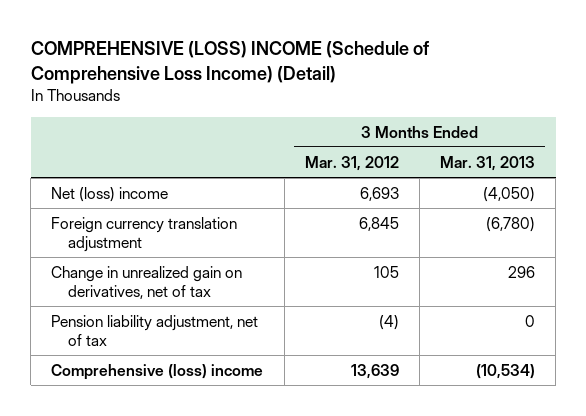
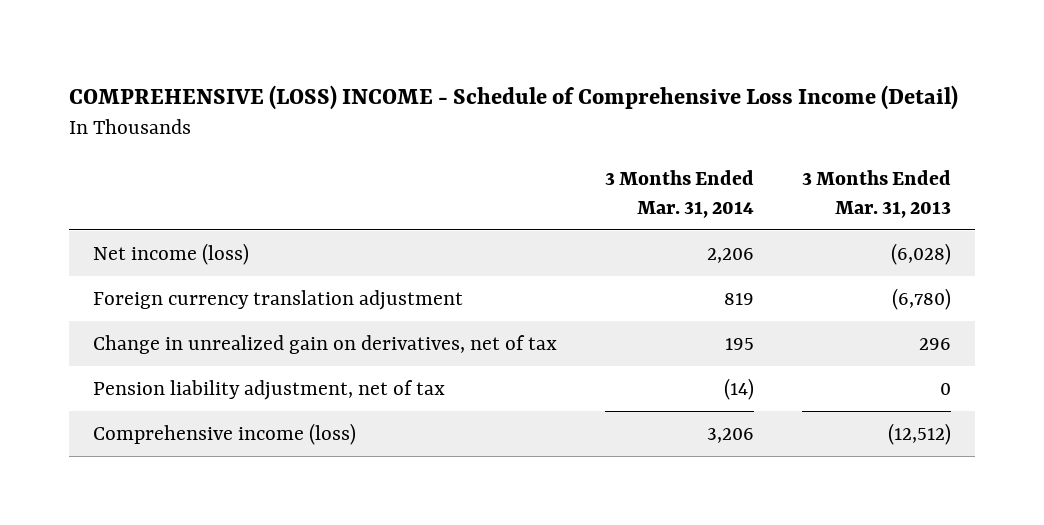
- COMPREHENSIVE (LOSS) INCOME (Schedule of Comprehensive Loss Income) (Detail)
+ COMPREHENSIVE (LOSS) INCOME - Schedule of Comprehensive Loss Income (Detail)
- | 3 Months Ended Mar. 31, 2012 | 3 Months Ended Mar. 31, 2013
+ | 3 Months Ended Mar. 31, 2014 | 3 Months Ended Mar. 31, 2013
- Net (loss) income | 6,693 | (4,050)
+ Net income (loss) | 2,206 | (6,028)
- Comprehensive (loss) income | 13,639 | (10,534)
+ Comprehensive income (loss) | 3,206 | (12,512)

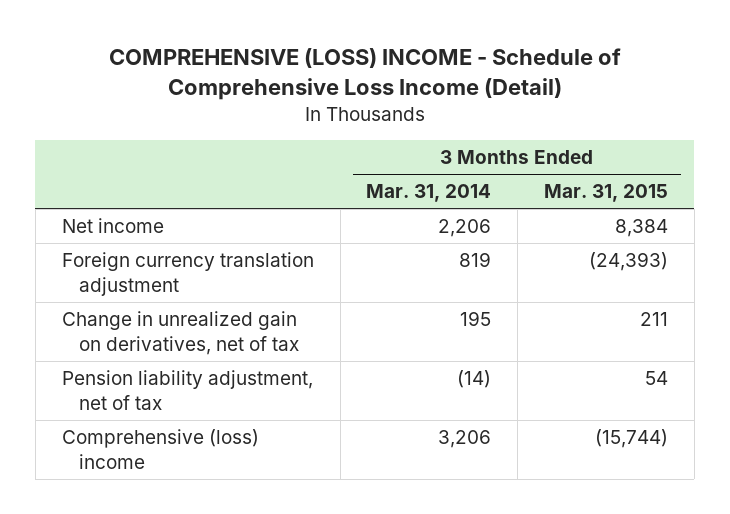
- | 3 Months Ended Mar. 31, 2014 | 3 Months Ended Mar. 31, 2013
+ | 3 Months Ended Mar. 31, 2014 | 3 Months Ended Mar. 31, 2015
- Net income (loss) | 2,206 | (6,028)
+ Net income | 2,206 | 8,384
- Comprehensive income (loss) | 3,206 | (12,512)
+ Comprehensive (loss) income | 3,206 | (15,744)

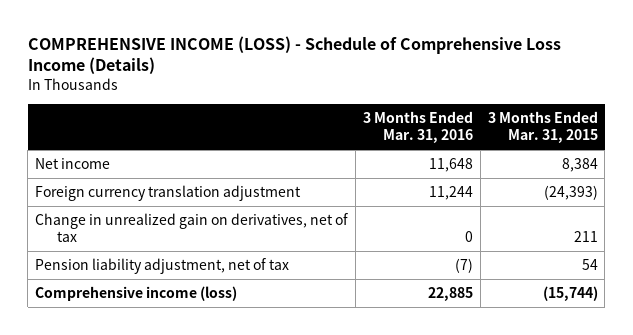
- COMPREHENSIVE (LOSS) INCOME - Schedule of Comprehensive Loss Income (Detail)
+ COMPREHENSIVE INCOME (LOSS) - Schedule of Comprehensive Loss Income (Details)
- | 3 Months Ended Mar. 31, 2014 | 3 Months Ended Mar. 31, 2015
+ | 3 Months Ended Mar. 31, 2016 | 3 Months Ended Mar. 31, 2015
- Comprehensive (loss) income | 3,206 | (15,744)
+ Comprehensive income (loss) | 22,885 | (15,744)

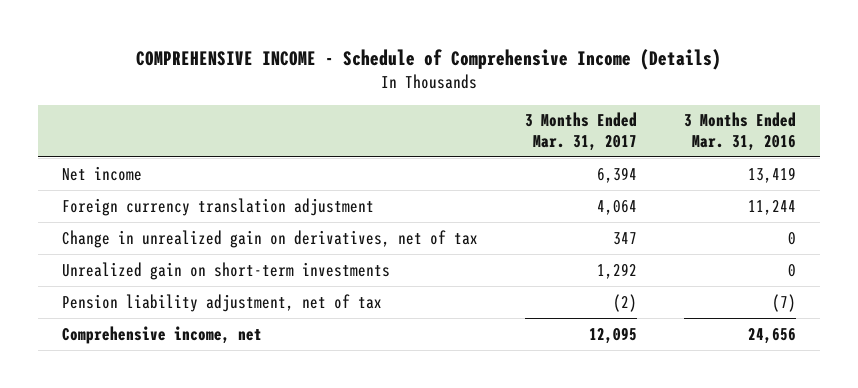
- COMPREHENSIVE INCOME (LOSS) - Schedule of Comprehensive Loss Income (Details)
+ COMPREHENSIVE INCOME - Schedule of Comprehensive Income (Details)
- | 3 Months Ended Mar. 31, 2016 | 3 Months Ended Mar. 31, 2015
+ | 3 Months Ended Mar. 31, 2017 | 3 Months Ended Mar. 31, 2016
- Net income | 11,648 | 8,384
+ Net income | 6,394 | 13,419
+ Unrealized gain on short-term investments | 1,292 | 0
- Comprehensive income (loss) | 22,885 | (15,744)
+ Comprehensive income, net | 12,095 | 24,656

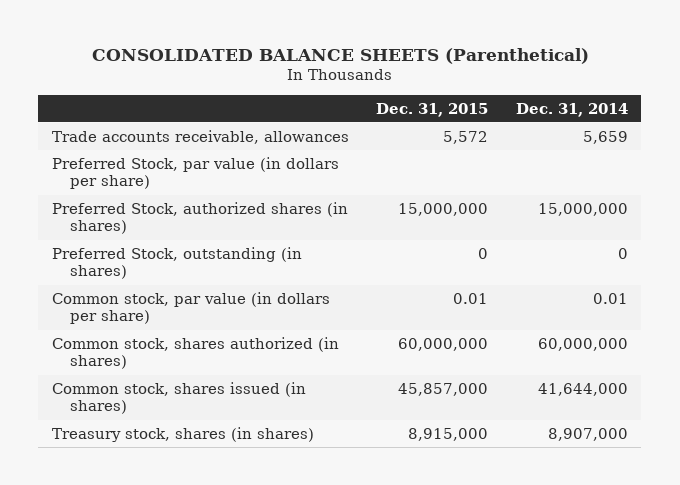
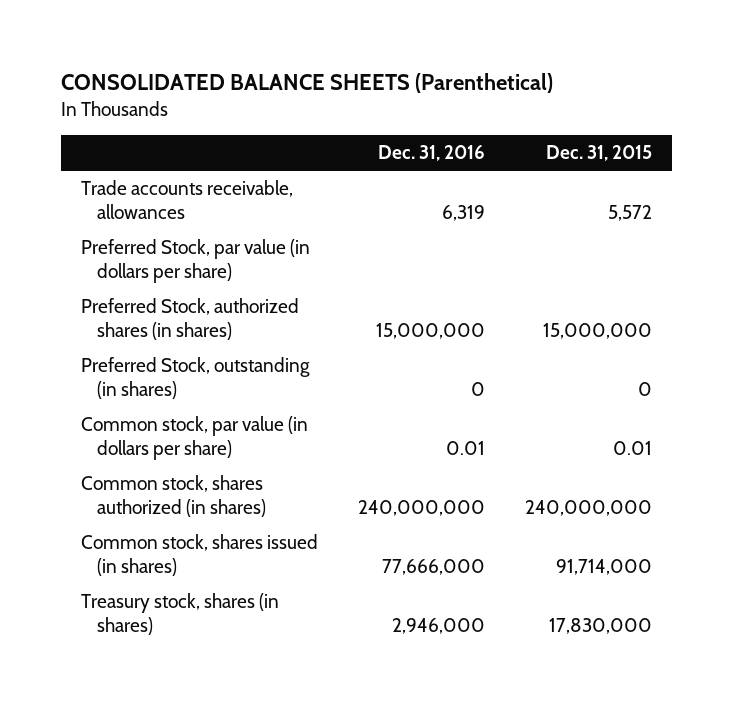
- | Dec. 31, 2015 | Dec. 31, 2014
+ | Dec. 31, 2016 | Dec. 31, 2015
- Common stock, shares authorized (in shares) | 60,000,000 | 60,000,000
- Common stock, shares issued (in shares) | 45,857,000 | 41,644,000
- Treasury stock, shares (in shares) | 8,915,000 | 8,907,000
+ Common stock, shares authorized (in shares) | 240,000,000 | 240,000,000
+ Common stock, shares issued (in shares) | 77,666,000 | 91,714,000
+ Treasury stock, shares (in shares) | 2,946,000 | 17,830,000

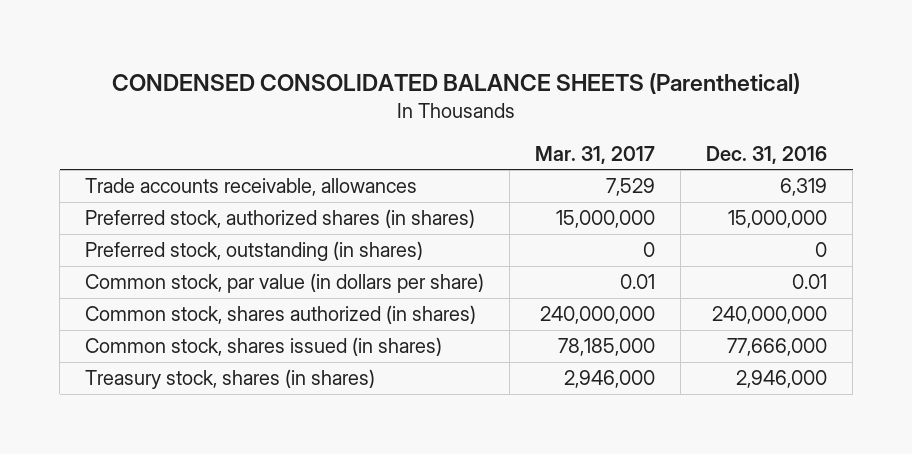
- CONSOLIDATED BALANCE SHEETS (Parenthetical)
+ CONDENSED CONSOLIDATED BALANCE SHEETS (Parenthetical)
- | Dec. 31, 2016 | Dec. 31, 2015
+ | Mar. 31, 2017 | Dec. 31, 2016
- Preferred Stock, par value (in dollars per share)
- Preferred Stock, authorized shares (in shares) | 15,000,000 | 15,000,000
- Preferred Stock, outstanding (in shares) | 0 | 0
+ Preferred stock, authorized shares (in shares) | 15,000,000 | 15,000,000
+ Preferred stock, outstanding (in shares) | 0 | 0

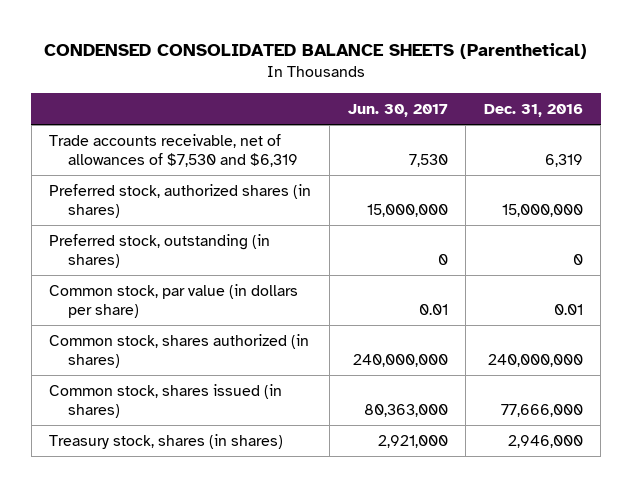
- | Mar. 31, 2017 | Dec. 31, 2016
+ | Jun. 30, 2017 | Dec. 31, 2016
- Trade accounts receivable, allowances | 7,529 | 6,319
+ Trade accounts receivable, net of allowances of $7,530 and $6,319 | 7,530 | 6,319

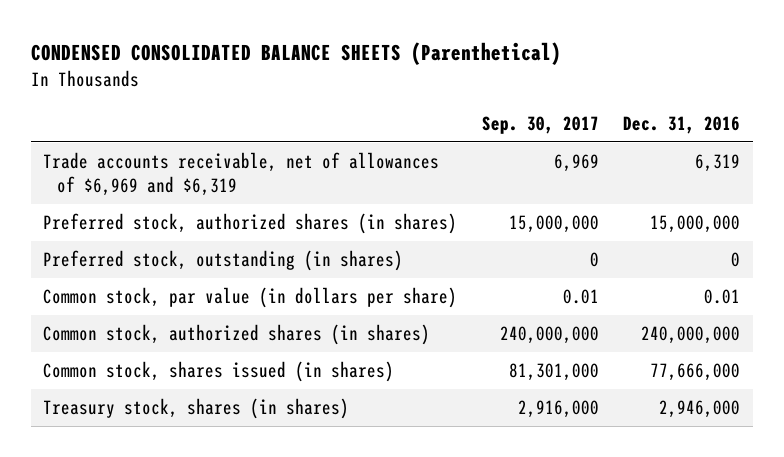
- | Jun. 30, 2017 | Dec. 31, 2016
+ | Sep. 30, 2017 | Dec. 31, 2016
- Trade accounts receivable, net of allowances of $7,530 and $6,319 | 7,530 | 6,319
+ Trade accounts receivable, net of allowances of $6,969 and $6,319 | 6,969 | 6,319
- Common stock, shares authorized (in shares) | 240,000,000 | 240,000,000
+ Common stock, authorized shares (in shares) | 240,000,000 | 240,000,000

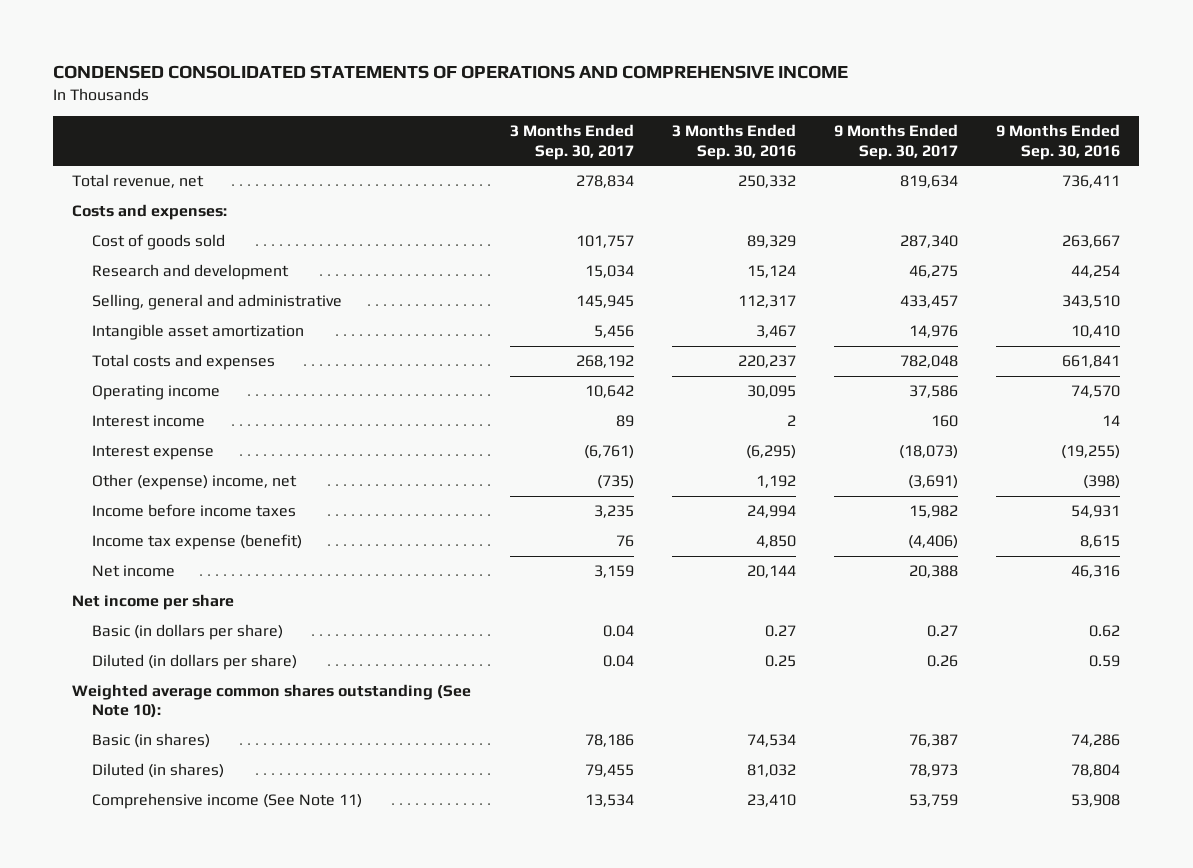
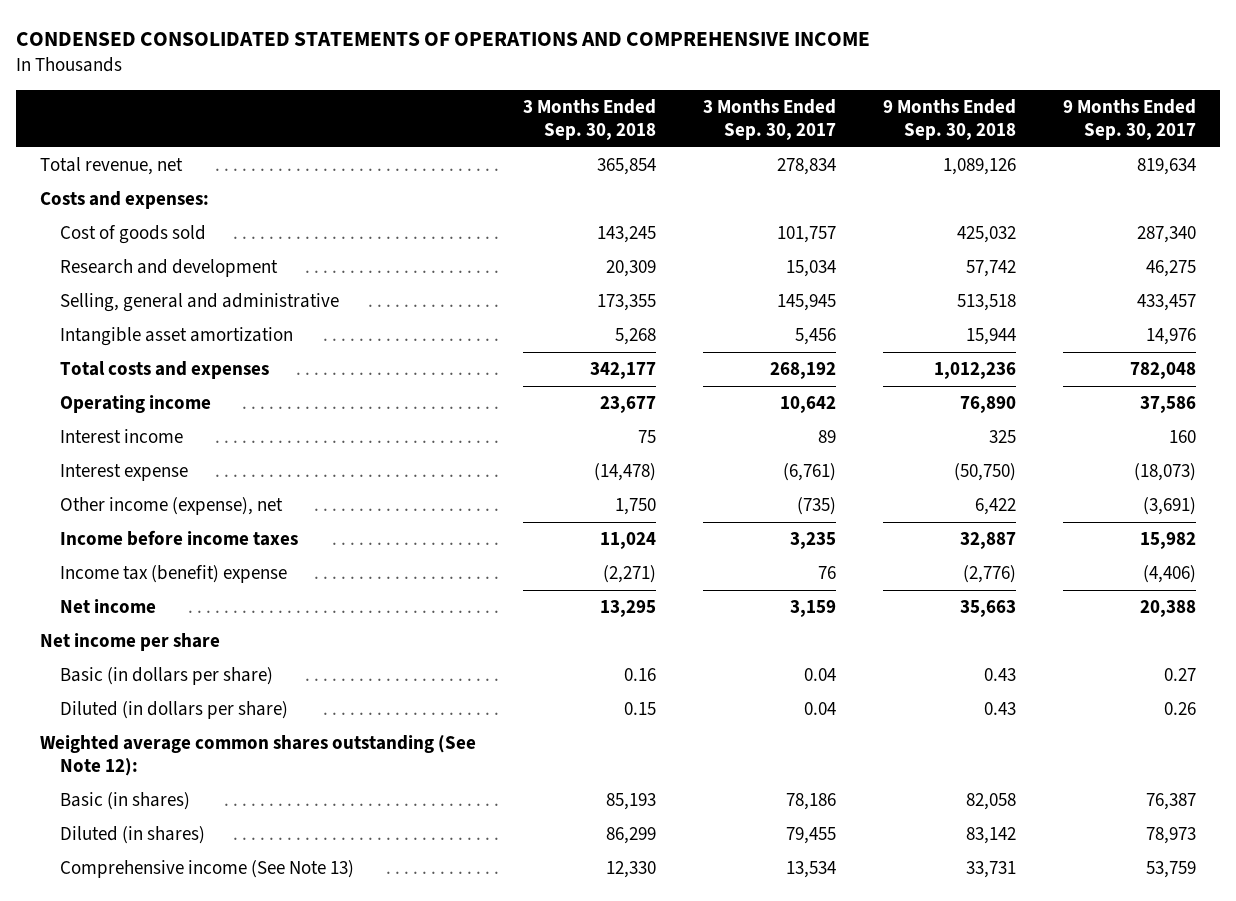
- | 3 Months Ended Sep. 30, 2017 | 3 Months Ended Sep. 30, 2016 | 9 Months Ended Sep. 30, 2017 | 9 Months Ended Sep. 30, 2016
+ | 3 Months Ended Sep. 30, 2018 | 3 Months Ended Sep. 30, 2017 | 9 Months Ended Sep. 30, 2018 | 9 Months Ended Sep. 30, 2017
- Other (expense) income, net | (735) | 1,192 | (3,691) | (398)
+ Other income (expense), net | 1,750 | (735) | 6,422 | (3,691)
- Income tax expense (benefit) | 76 | 4,850 | (4,406) | 8,615
+ Income tax (benefit) expense | (2,271) | 76 | (2,776) | (4,406)
- Weighted average common shares outstanding (See Note 10):
+ Weighted average common shares outstanding (See Note 12):
- Comprehensive income (See Note 11) | 13,534 | 23,410 | 53,759 | 53,908
+ Comprehensive income (See Note 13) | 12,330 | 13,534 | 33,731 | 53,759

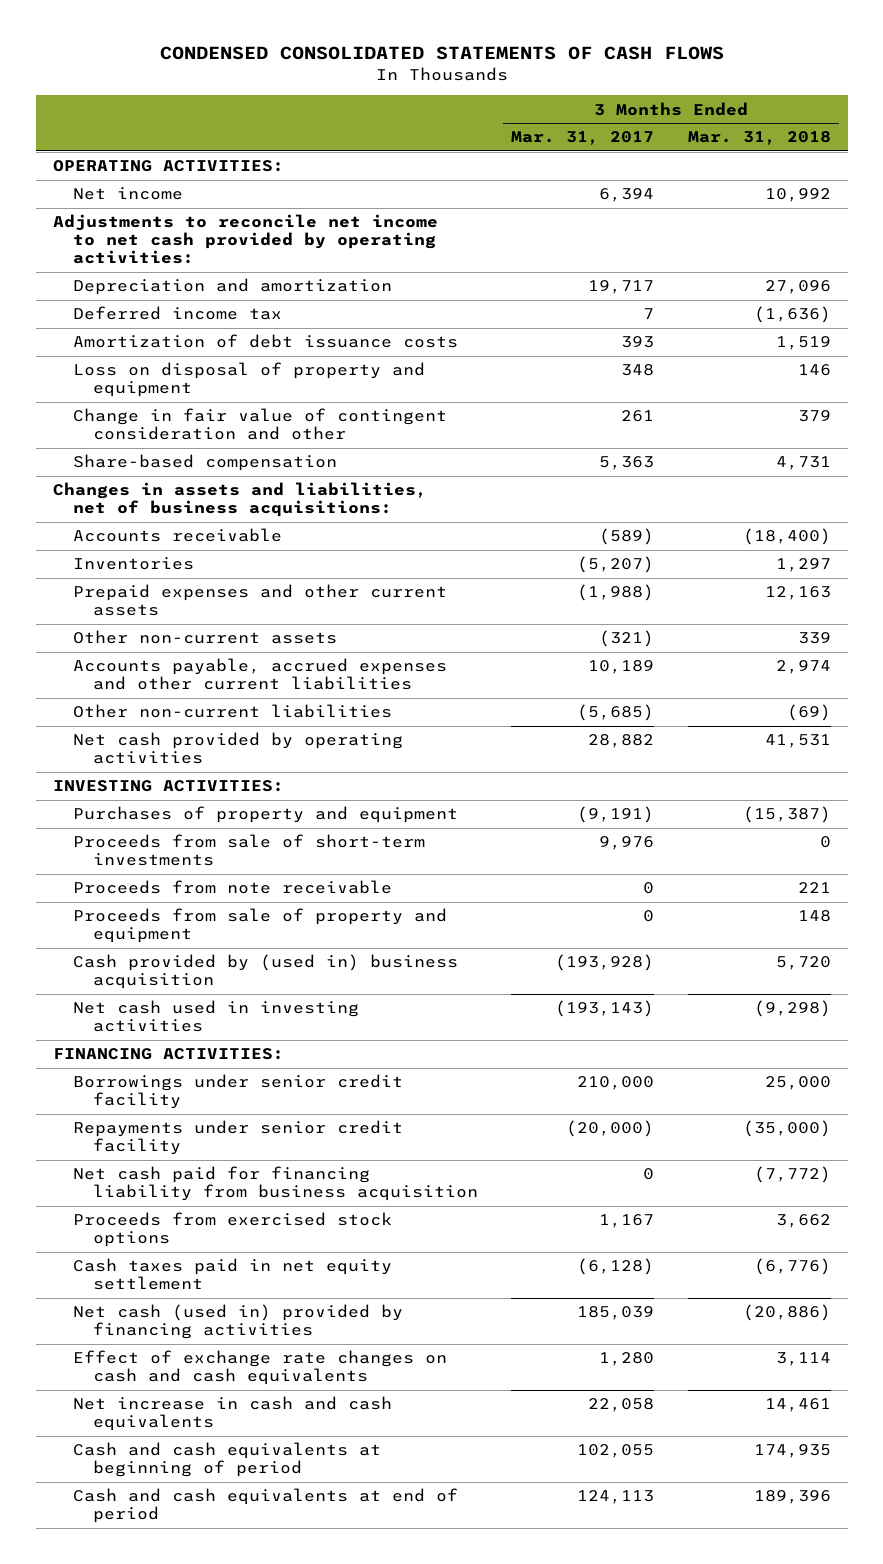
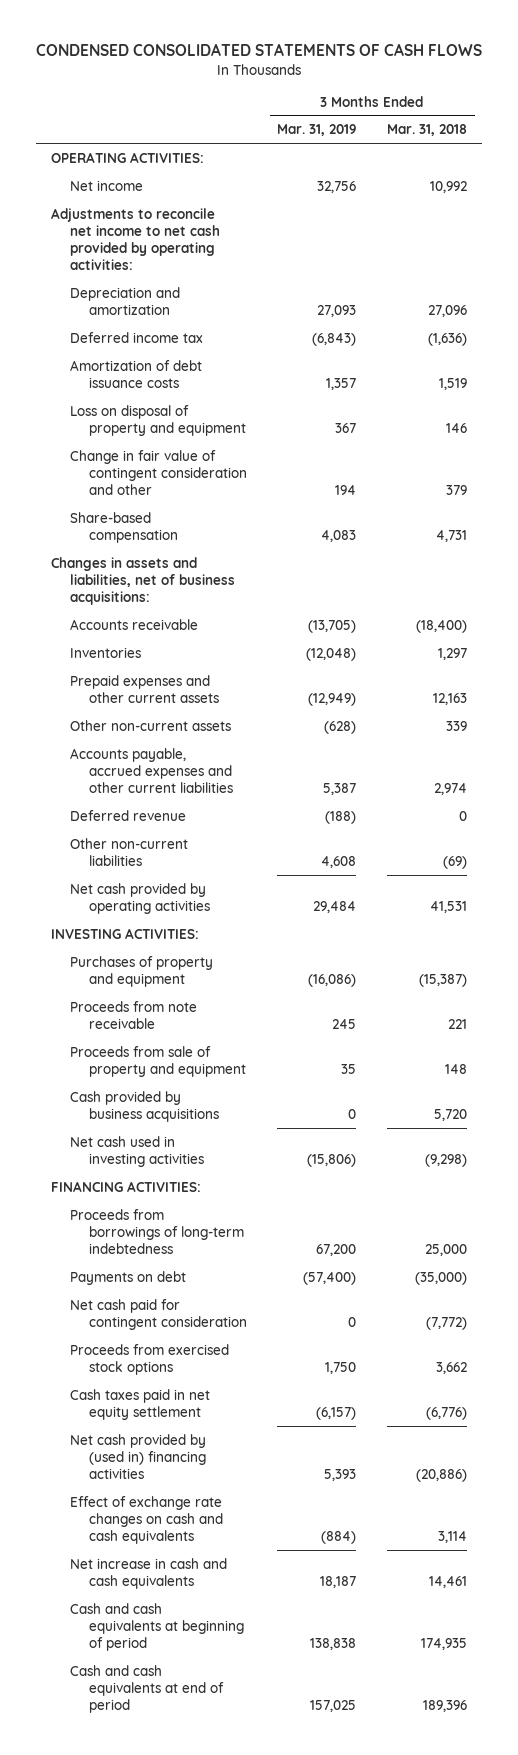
- | 3 Months Ended Mar. 31, 2017 | 3 Months Ended Mar. 31, 2018
+ | 3 Months Ended Mar. 31, 2019 | 3 Months Ended Mar. 31, 2018
+ Deferred revenue | (188) | 0
- Proceeds from sale of short-term investments | 9,976 | 0
- Cash provided by (used in) business acquisition | (193,928) | 5,720
+ Cash provided by business acquisitions | 0 | 5,720
- Borrowings under senior credit facility | 210,000 | 25,000
- Repayments under senior credit facility | (20,000) | (35,000)
- Net cash paid for financing liability from business acquisition | 0 | (7,772)
+ Proceeds from borrowings of long-term indebtedness | 67,200 | 25,000
+ Payments on debt | (57,400) | (35,000)
+ Net cash paid for contingent consideration | 0 | (7,772)
- Net cash (used in) provided by financing activities | 185,039 | (20,886)
+ Net cash provided by (used in) financing activities | 5,393 | (20,886)

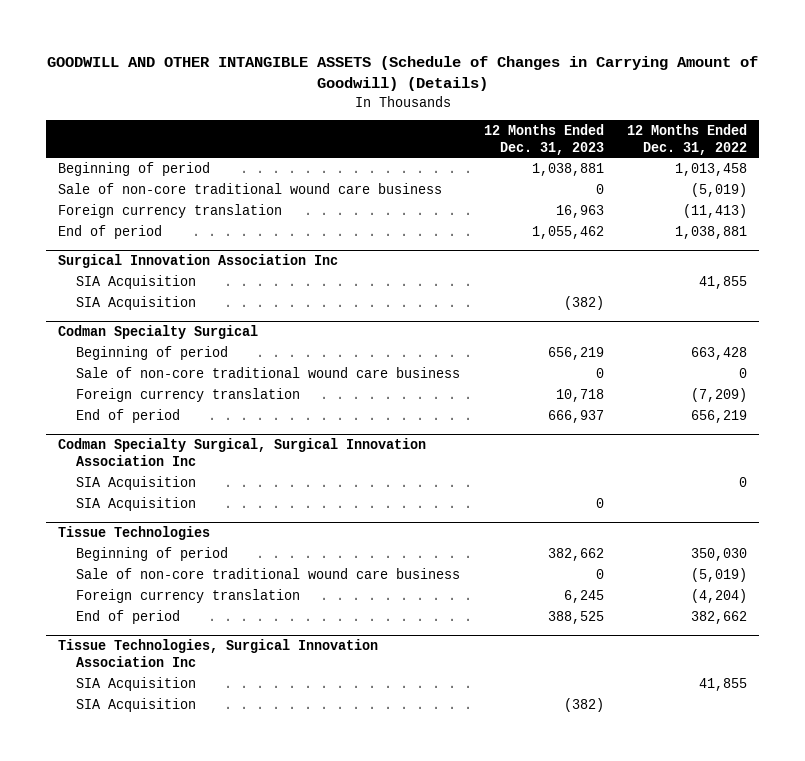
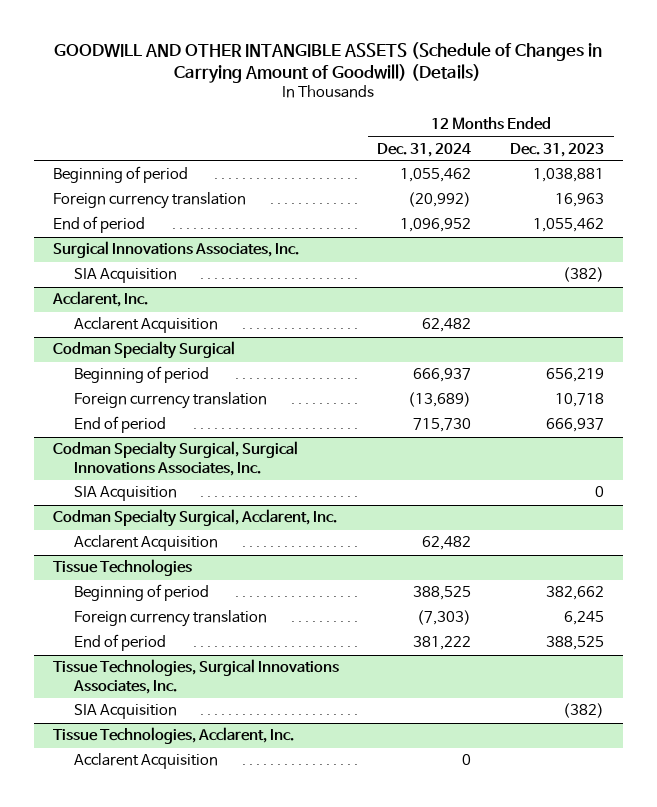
- | 12 Months Ended Dec. 31, 2023 | 12 Months Ended Dec. 31, 2022
+ | 12 Months Ended Dec. 31, 2024 | 12 Months Ended Dec. 31, 2023
- Sale of non-core traditional wound care business | 0 | (5,019)
- Surgical Innovation Association Inc
- SIA Acquisition | | 41,855
+ Surgical Innovations Associates, Inc.
+ Acclarent, Inc.
+ Acclarent Acquisition | 62,482 |
@ Codman Specialty Surgical
- Sale of non-core traditional wound care business | 0 | 0
- Codman Specialty Surgical, Surgical Innovation Association Inc
- SIA Acquisition | | 0
+ Codman Specialty Surgical, Surgical Innovations Associates, Inc.
+ Codman Specialty Surgical, Acclarent, Inc.
+ Acclarent Acquisition | 62,482 |
@ Tissue Technologies
- Sale of non-core traditional wound care business | 0 | (5,019)
- Tissue Technologies, Surgical Innovation Association Inc
- SIA Acquisition | | 41,855
+ Tissue Technologies, Surgical Innovations Associates, Inc.
+ Tissue Technologies, Acclarent, Inc.
+ Acclarent Acquisition | 0 |

